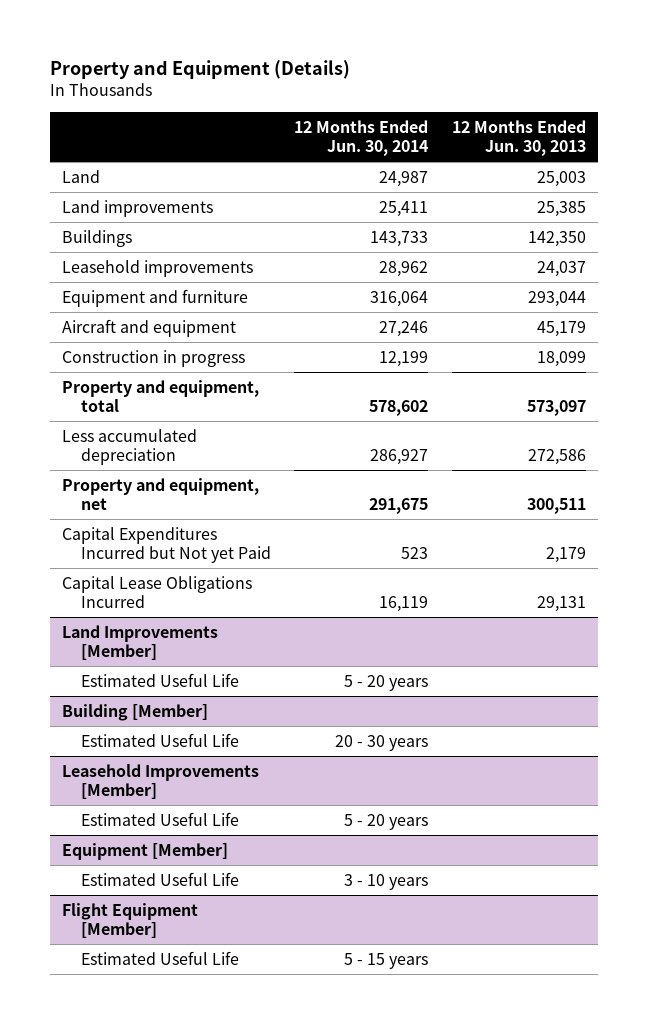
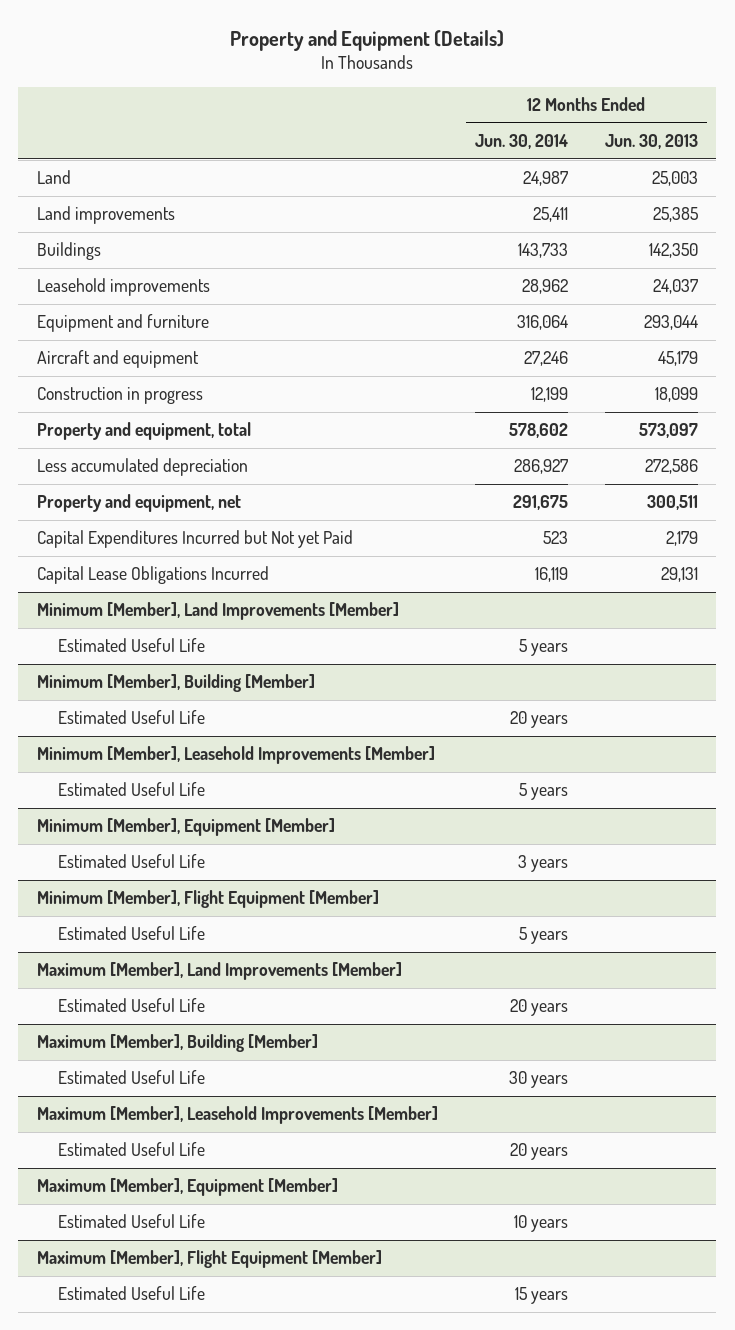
- Land Improvements [Member]
- Estimated Useful Life | 5 - 20 years |
- Building [Member]
- Estimated Useful Life | 20 - 30 years |
- Leasehold Improvements [Member]
- Estimated Useful Life | 5 - 20 years |
- Equipment [Member]
- Estimated Useful Life | 3 - 10 years |
- Flight Equipment [Member]
- Estimated Useful Life | 5 - 15 years |
+ Minimum [Member], Land Improvements [Member]
+ Estimated Useful Life | 5 years |
+ Minimum [Member], Building [Member]
+ Estimated Useful Life | 20 years |
+ Minimum [Member], Leasehold Improvements [Member]
+ Estimated Useful Life | 5 years |
+ Minimum [Member], Equipment [Member]
+ Estimated Useful Life | 3 years |
+ Minimum [Member], Flight Equipment [Member]
+ Estimated Useful Life | 5 years |
+ Maximum [Member], Land Improvements [Member]
+ Estimated Useful Life | 20 years |
+ Maximum [Member], Building [Member]
+ Estimated Useful Life | 30 years |
+ Maximum [Member], Leasehold Improvements [Member]
+ Estimated Useful Life | 20 years |
+ Maximum [Member], Equipment [Member]
+ Estimated Useful Life | 10 years |
+ Maximum [Member], Flight Equipment [Member]
+ Estimated Useful Life | 15 years |

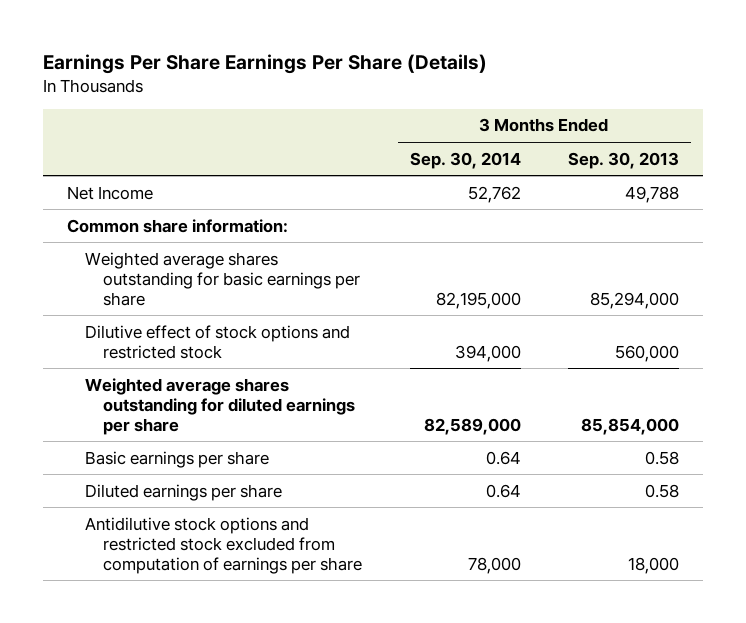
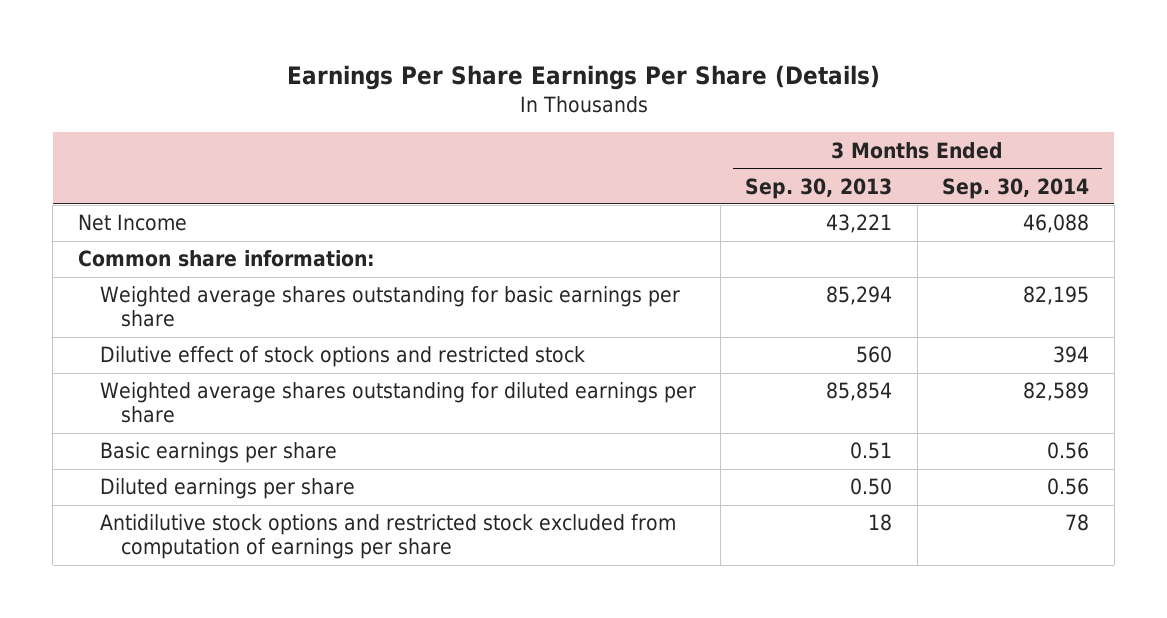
- | 3 Months Ended Sep. 30, 2014 | 3 Months Ended Sep. 30, 2013
+ | 3 Months Ended Sep. 30, 2013 | 3 Months Ended Sep. 30, 2014
- Net Income | 52,762 | 49,788
+ Net Income | 43,221 | 46,088
- Weighted average shares outstanding for basic earnings per share | 82,195,000 | 85,294,000
- Dilutive effect of stock options and restricted stock | 394,000 | 560,000
- Weighted average shares outstanding for diluted earnings per share | 82,589,000 | 85,854,000
- Basic earnings per share | 0.64 | 0.58
- Diluted earnings per share | 0.64 | 0.58
- Antidilutive stock options and restricted stock excluded from computation of earnings per share | 78,000 | 18,000
+ Weighted average shares outstanding for basic earnings per share | 85,294 | 82,195
+ Dilutive effect of stock options and restricted stock | 560 | 394
+ Weighted average shares outstanding for diluted earnings per share | 85,854 | 82,589
+ Basic earnings per share | 0.51 | 0.56
+ Diluted earnings per share | 0.50 | 0.56
+ Antidilutive stock options and restricted stock excluded from computation of earnings per share | 18 | 78

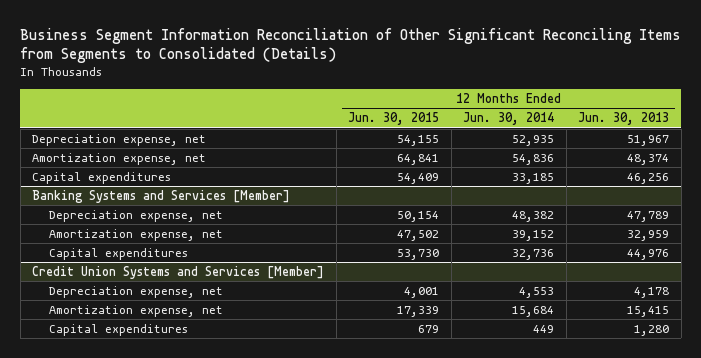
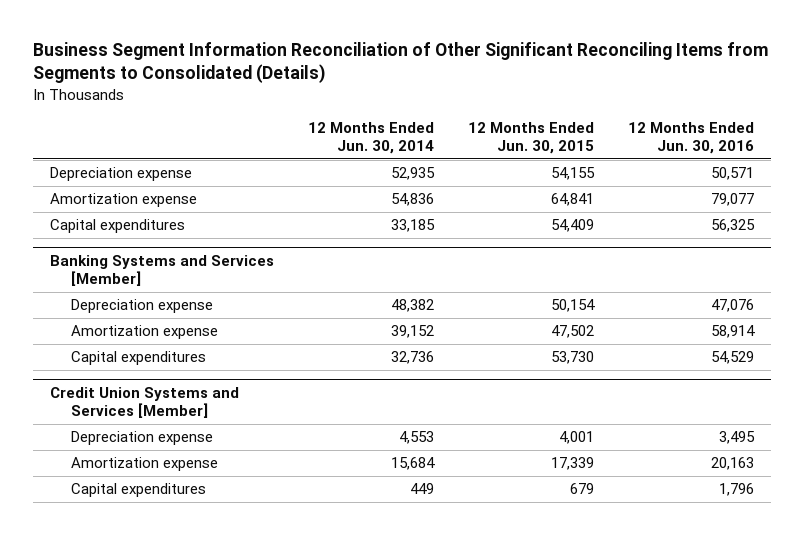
- | 12 Months Ended Jun. 30, 2015 | 12 Months Ended Jun. 30, 2014 | 12 Months Ended Jun. 30, 2013
+ | 12 Months Ended Jun. 30, 2014 | 12 Months Ended Jun. 30, 2015 | 12 Months Ended Jun. 30, 2016
- Depreciation expense, net | 54,155 | 52,935 | 51,967
- Amortization expense, net | 64,841 | 54,836 | 48,374
+ Depreciation expense | 52,935 | 54,155 | 50,571
+ Amortization expense | 54,836 | 64,841 | 79,077
@ Banking Systems and Services [Member]
- Depreciation expense, net | 50,154 | 48,382 | 47,789
- Amortization expense, net | 47,502 | 39,152 | 32,959
+ Depreciation expense | 48,382 | 50,154 | 47,076
+ Amortization expense | 39,152 | 47,502 | 58,914
@ Credit Union Systems and Services [Member]
- Depreciation expense, net | 4,001 | 4,553 | 4,178
- Amortization expense, net | 17,339 | 15,684 | 15,415
+ Depreciation expense | 4,553 | 4,001 | 3,495
+ Amortization expense | 15,684 | 17,339 | 20,163

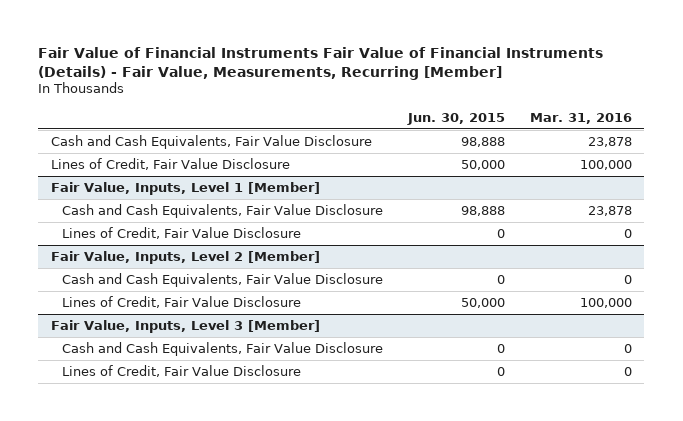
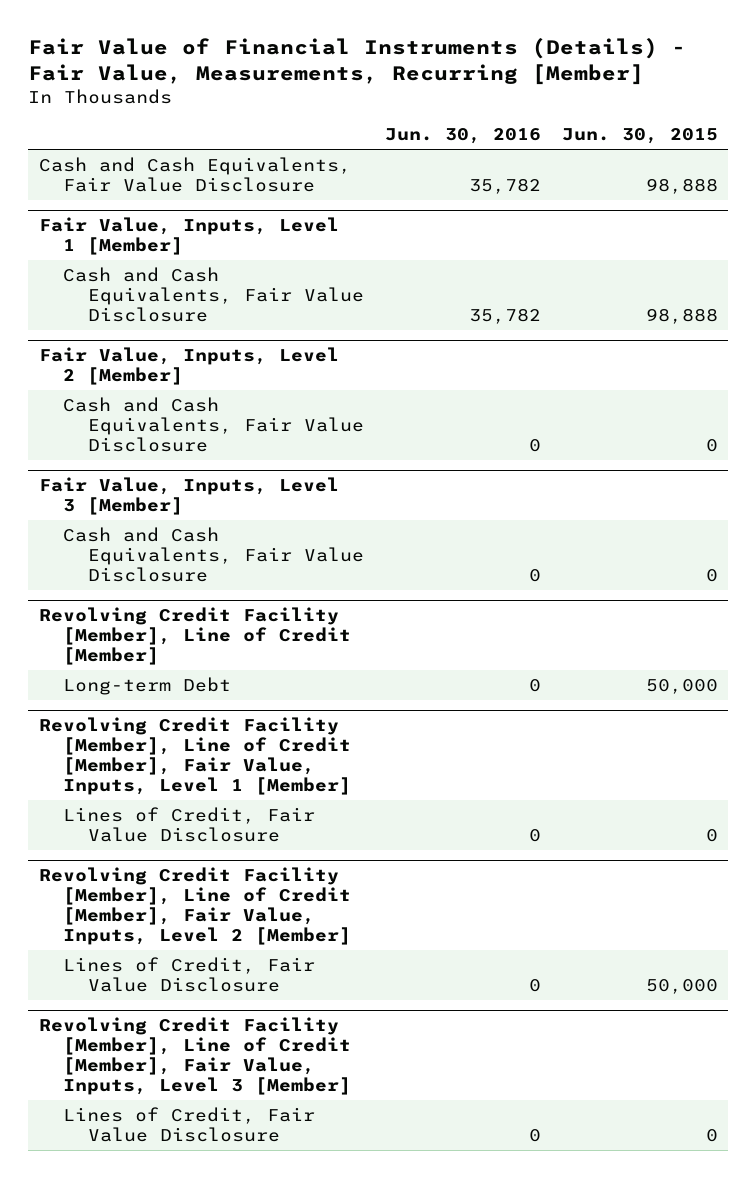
- Fair Value of Financial Instruments Fair Value of Financial Instruments (Details) - Fair Value, Measurements, Recurring [Member]
+ Fair Value of Financial Instruments (Details) - Fair Value, Measurements, Recurring [Member]
- | Jun. 30, 2015 | Mar. 31, 2016
+ | Jun. 30, 2016 | Jun. 30, 2015
- Lines of Credit, Fair Value Disclosure | 50,000 | 100,000
@ Fair Value, Inputs, Level 1 [Member]
- Lines of Credit, Fair Value Disclosure | 0 | 0
@ Fair Value, Inputs, Level 2 [Member]
- Lines of Credit, Fair Value Disclosure | 50,000 | 100,000
+ Revolving Credit Facility [Member], Line of Credit [Member]
+ Long-term Debt | 0 | 50,000
+ Revolving Credit Facility [Member], Line of Credit [Member], Fair Value, Inputs, Level 1 [Member]
+ Revolving Credit Facility [Member], Line of Credit [Member], Fair Value, Inputs, Level 2 [Member]
+ Lines of Credit, Fair Value Disclosure | 0 | 50,000
+ Revolving Credit Facility [Member], Line of Credit [Member], Fair Value, Inputs, Level 3 [Member]
+ Lines of Credit, Fair Value Disclosure | 0 | 0

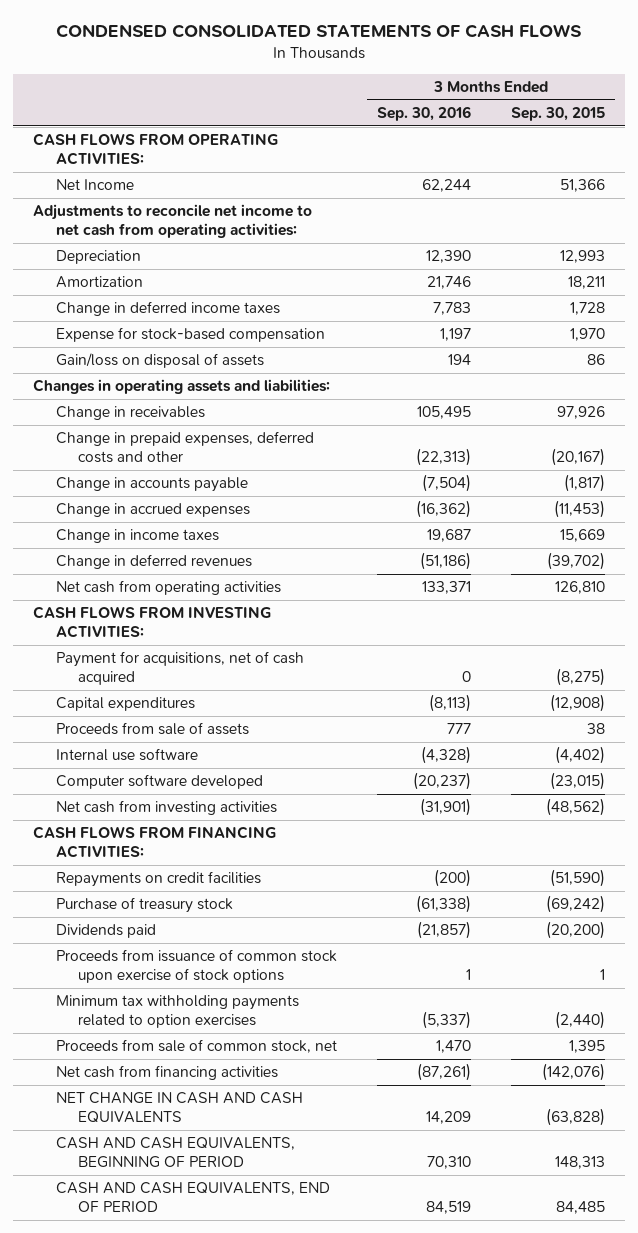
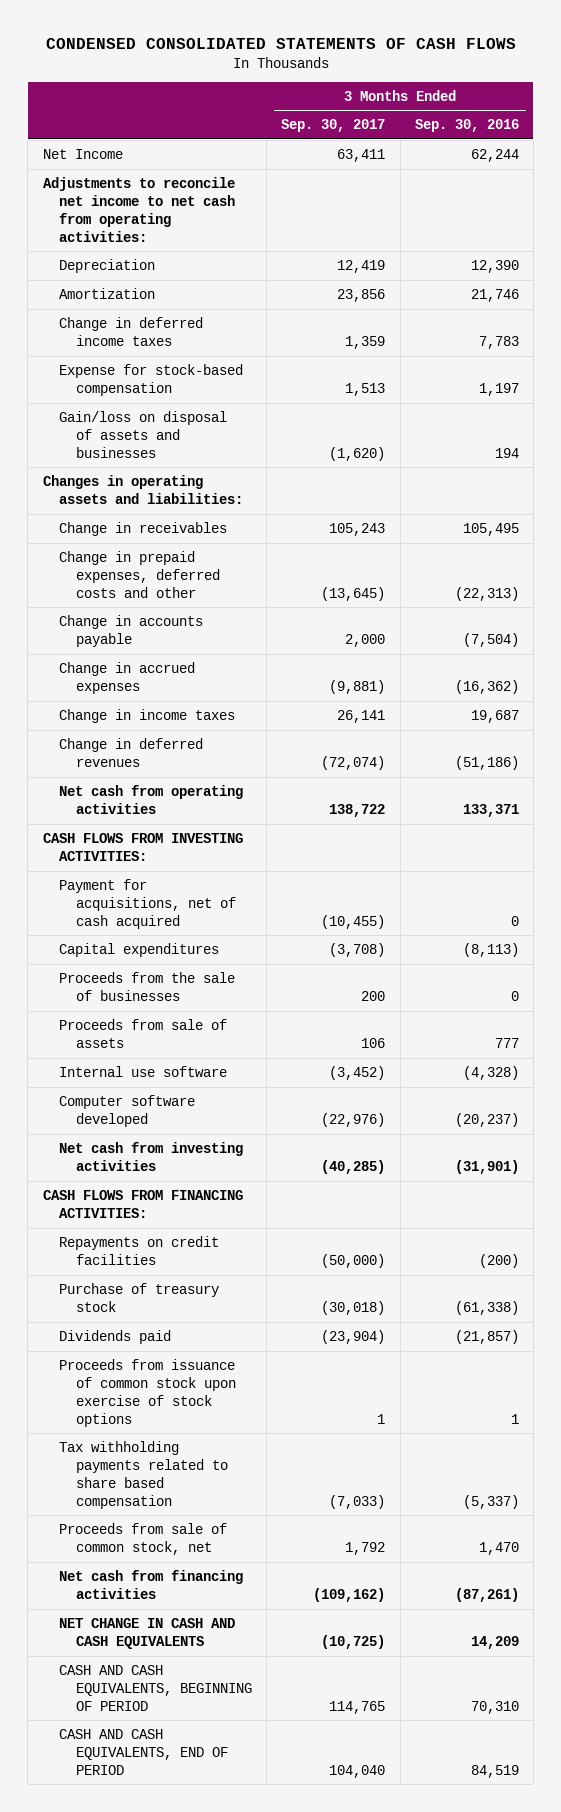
- | 3 Months Ended Sep. 30, 2016 | 3 Months Ended Sep. 30, 2015
+ | 3 Months Ended Sep. 30, 2017 | 3 Months Ended Sep. 30, 2016
- CASH FLOWS FROM OPERATING ACTIVITIES:
- Gain/loss on disposal of assets | 194 | 86
+ Gain/loss on disposal of assets and businesses | (1,620) | 194
+ Proceeds from the sale of businesses | 200 | 0
- Minimum tax withholding payments related to option exercises | (5,337) | (2,440)
+ Tax withholding payments related to share based compensation | (7,033) | (5,337)

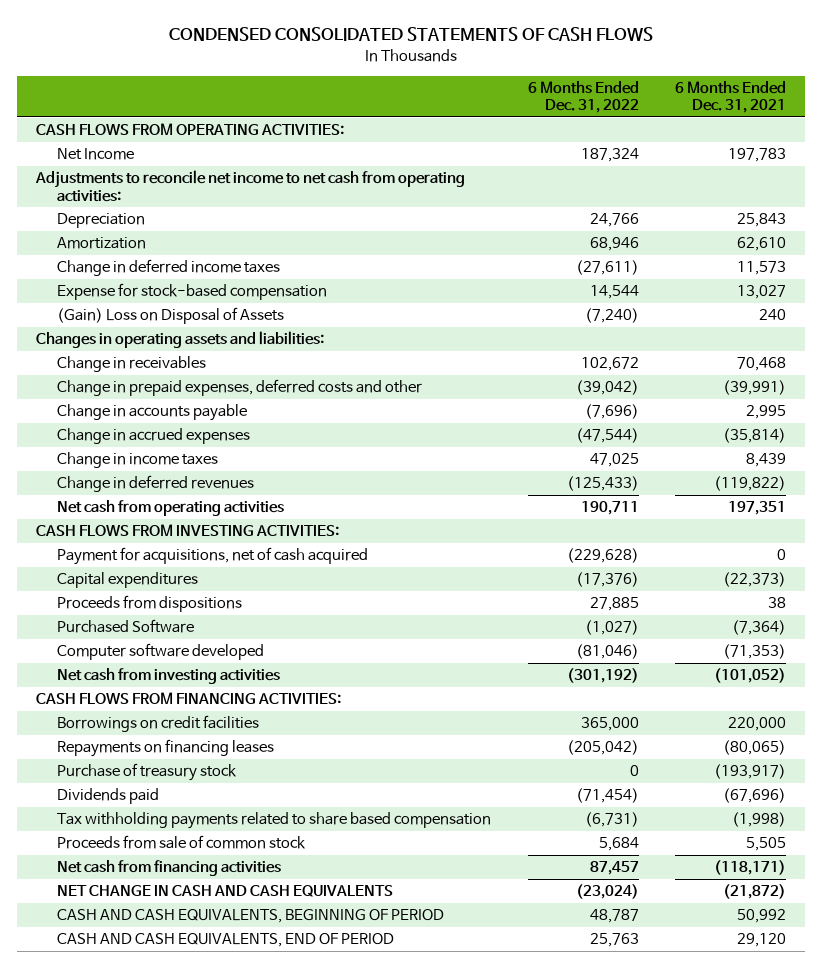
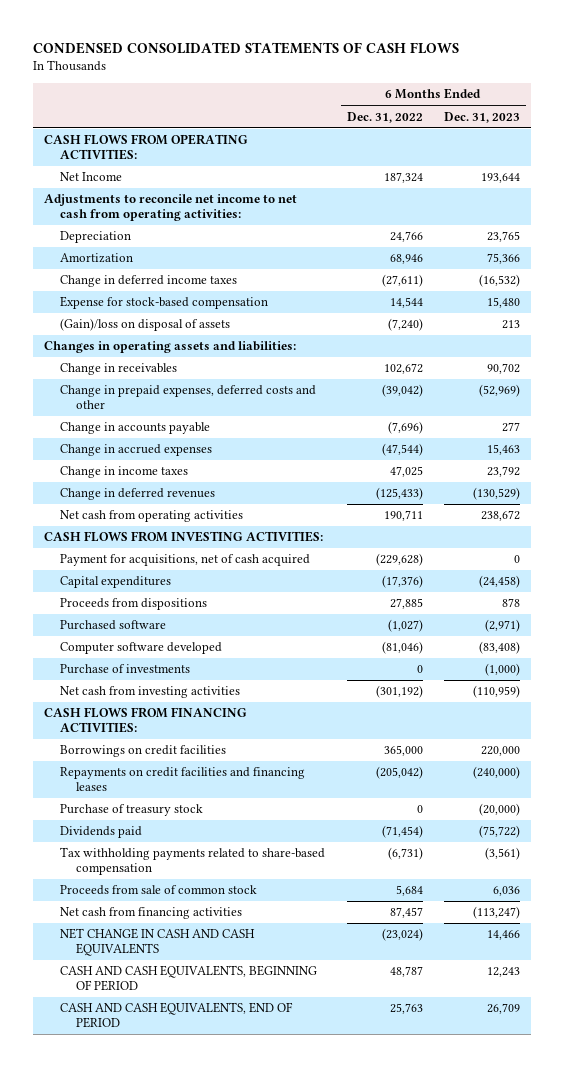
- | 6 Months Ended Dec. 31, 2022 | 6 Months Ended Dec. 31, 2021
+ | 6 Months Ended Dec. 31, 2022 | 6 Months Ended Dec. 31, 2023
- (Gain) Loss on Disposal of Assets | (7,240) | 240
+ (Gain)/loss on disposal of assets | (7,240) | 213
- Purchased Software | (1,027) | (7,364)
+ Purchased software | (1,027) | (2,971)
+ Purchase of investments | 0 | (1,000)
- Repayments on financing leases | (205,042) | (80,065)
+ Repayments on credit facilities and financing leases | (205,042) | (240,000)
- Tax withholding payments related to share based compensation | (6,731) | (1,998)
+ Tax withholding payments related to share-based compensation | (6,731) | (3,561)

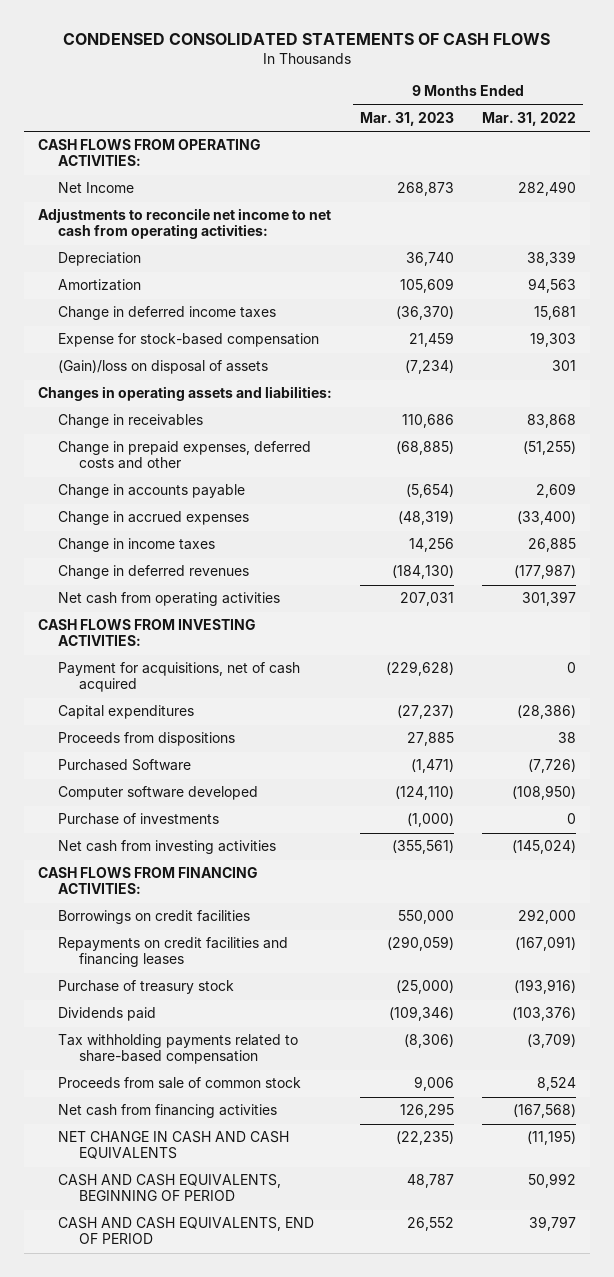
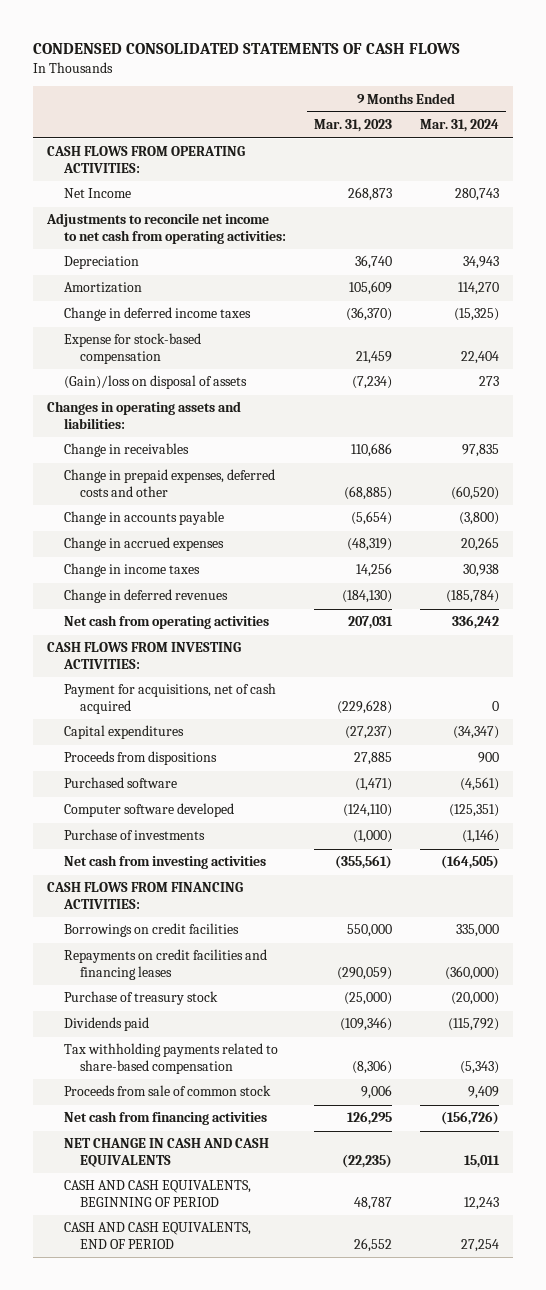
- | 9 Months Ended Mar. 31, 2023 | 9 Months Ended Mar. 31, 2022
+ | 9 Months Ended Mar. 31, 2023 | 9 Months Ended Mar. 31, 2024
- Purchased Software | (1,471) | (7,726)
+ Purchased software | (1,471) | (4,561)

